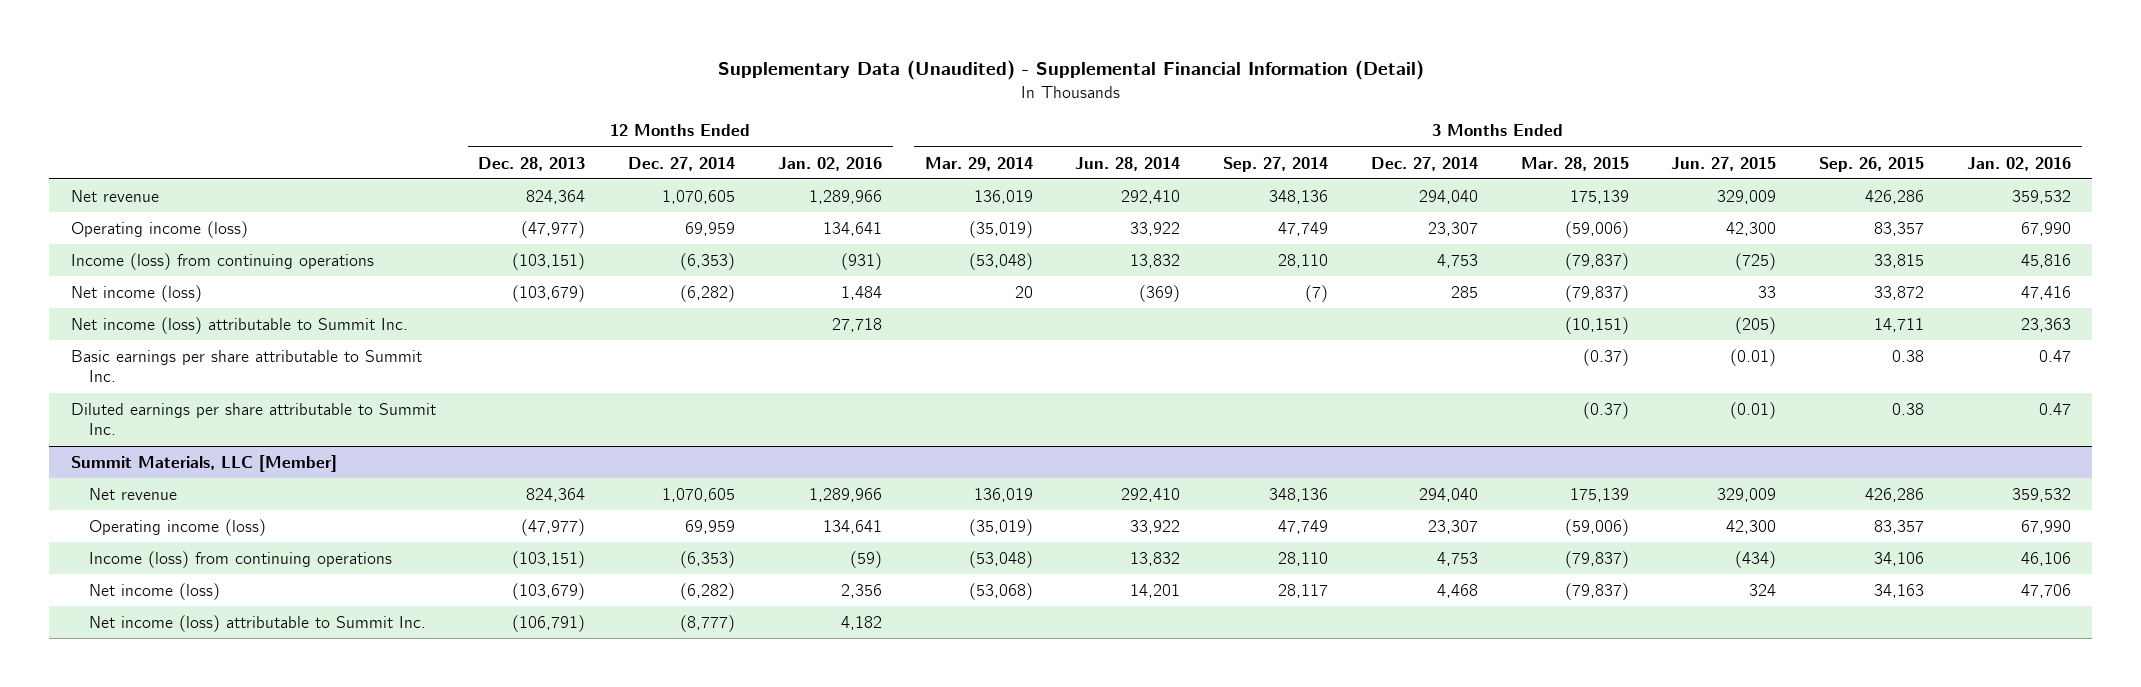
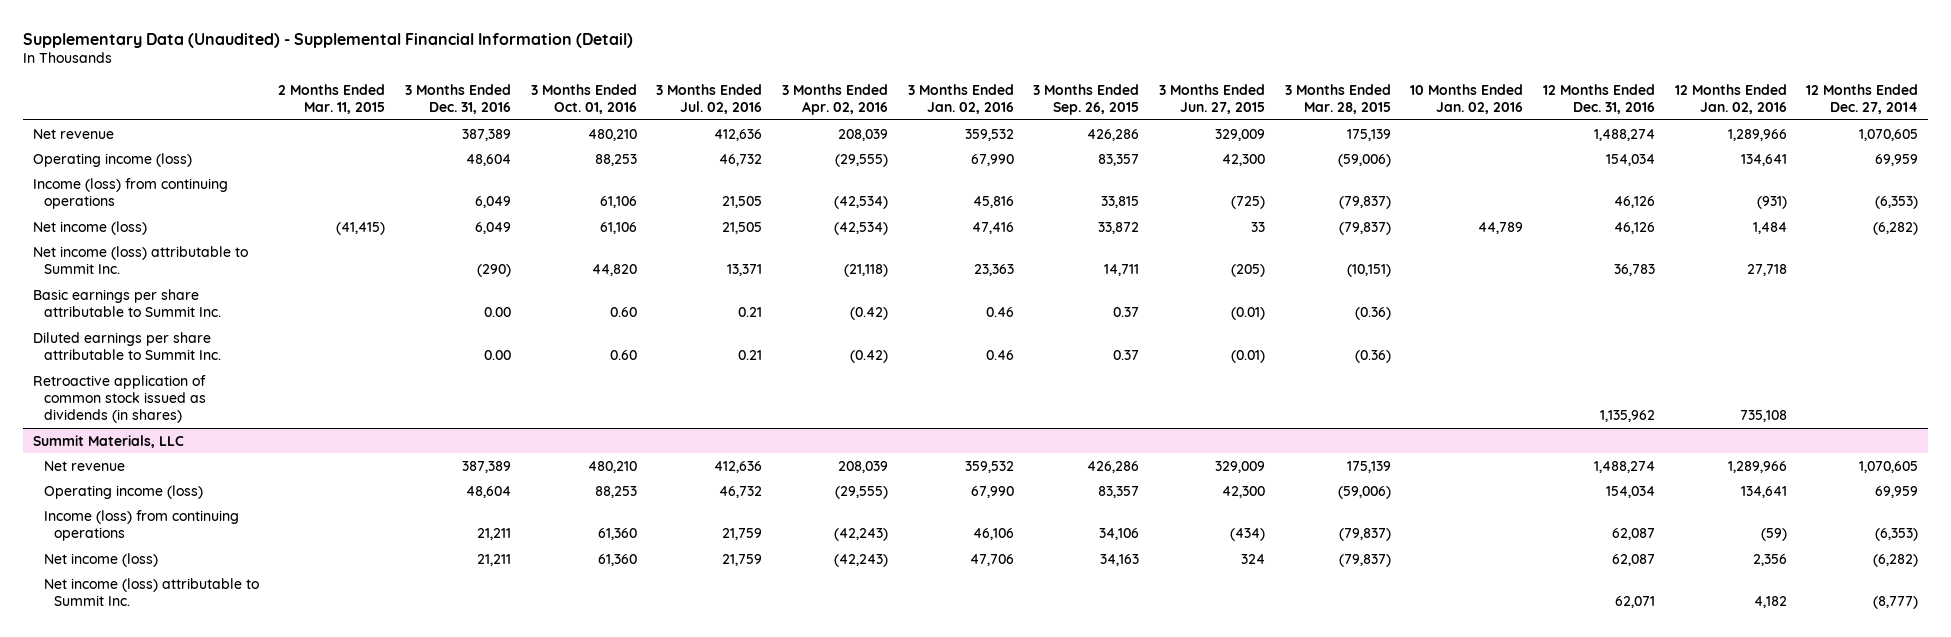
- | 12 Months Ended Dec. 28, 2013 | 12 Months Ended Dec. 27, 2014 | 12 Months Ended Jan. 02, 2016 | 3 Months Ended Mar. 29, 2014 | 3 Months Ended Jun. 28, 2014 | 3 Months Ended Sep. 27, 2014 | 3 Months Ended Dec. 27, 2014 | 3 Months Ended Mar. 28, 2015 | 3 Months Ended Jun. 27, 2015 | 3 Months Ended Sep. 26, 2015 | 3 Months Ended Jan. 02, 2016
+ | 2 Months Ended Mar. 11, 2015 | 3 Months Ended Dec. 31, 2016 | 3 Months Ended Oct. 01, 2016 | 3 Months Ended Jul. 02, 2016 | 3 Months Ended Apr. 02, 2016 | 3 Months Ended Jan. 02, 2016 | 3 Months Ended Sep. 26, 2015 | 3 Months Ended Jun. 27, 2015 | 3 Months Ended Mar. 28, 2015 | 10 Months Ended Jan. 02, 2016 | 12 Months Ended Dec. 31, 2016 | 12 Months Ended Jan. 02, 2016 | 12 Months Ended Dec. 27, 2014
- Basic earnings per share attributable to Summit Inc. | | | | | | | | (0.37) | (0.01) | 0.38 | 0.47
- Diluted earnings per share attributable to Summit Inc. | | | | | | | | (0.37) | (0.01) | 0.38 | 0.47
- Summit Materials, LLC [Member]
+ Basic earnings per share attributable to Summit Inc. | | 0.00 | 0.60 | 0.21 | (0.42) | 0.46 | 0.37 | (0.01) | (0.36) | | | |
+ Diluted earnings per share attributable to Summit Inc. | | 0.00 | 0.60 | 0.21 | (0.42) | 0.46 | 0.37 | (0.01) | (0.36) | | | |
+ Retroactive application of common stock issued as dividends (in shares) | | | | | | | | | | | 1,135,962 | 735,108 |
+ Summit Materials, LLC

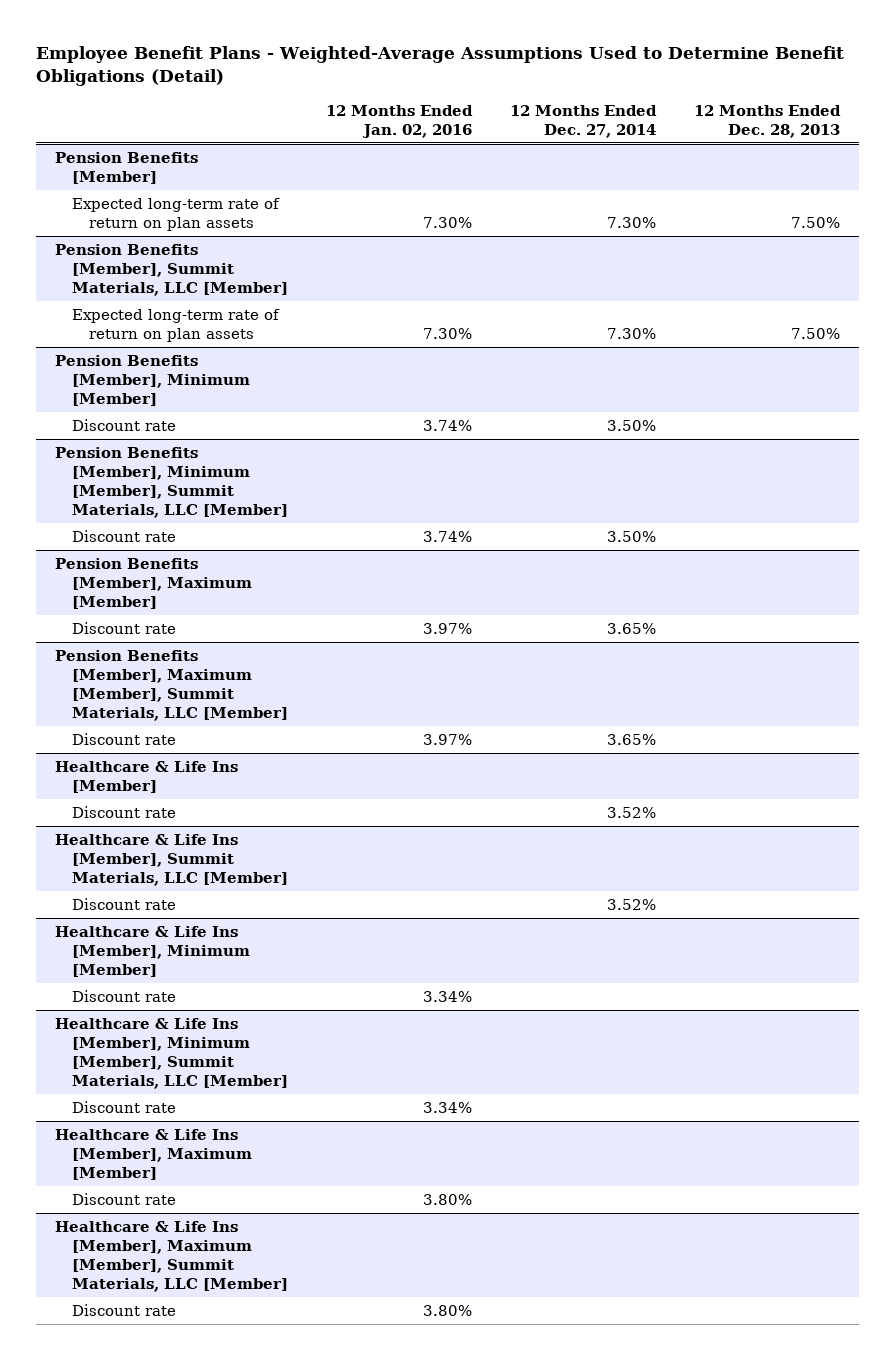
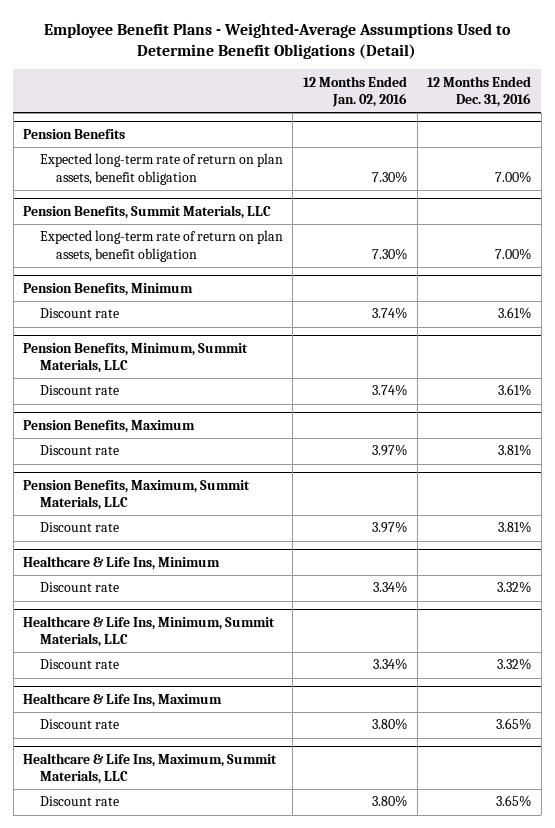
- | 12 Months Ended Jan. 02, 2016 | 12 Months Ended Dec. 27, 2014 | 12 Months Ended Dec. 28, 2013
+ | 12 Months Ended Jan. 02, 2016 | 12 Months Ended Dec. 31, 2016
- Pension Benefits [Member]
- Expected long-term rate of return on plan assets | 7.30% | 7.30% | 7.50%
- Pension Benefits [Member], Summit Materials, LLC [Member]
- Expected long-term rate of return on plan assets | 7.30% | 7.30% | 7.50%
- Pension Benefits [Member], Minimum [Member]
+ Pension Benefits
+ Expected long-term rate of return on plan assets, benefit obligation | 7.30% | 7.00%
+ Pension Benefits, Summit Materials, LLC
+ Expected long-term rate of return on plan assets, benefit obligation | 7.30% | 7.00%
+ Pension Benefits, Minimum
- Pension Benefits [Member], Minimum [Member], Summit Materials, LLC [Member]
+ Pension Benefits, Minimum, Summit Materials, LLC
- Pension Benefits [Member], Maximum [Member]
+ Pension Benefits, Maximum
- Pension Benefits [Member], Maximum [Member], Summit Materials, LLC [Member]
+ Pension Benefits, Maximum, Summit Materials, LLC
- Healthcare & Life Ins [Member]
- Discount rate | | 3.52% |
- Healthcare & Life Ins [Member], Summit Materials, LLC [Member]
- Discount rate | | 3.52% |
- Healthcare & Life Ins [Member], Minimum [Member]
+ Healthcare & Life Ins, Minimum
- Healthcare & Life Ins [Member], Minimum [Member], Summit Materials, LLC [Member]
+ Healthcare & Life Ins, Minimum, Summit Materials, LLC
- Healthcare & Life Ins [Member], Maximum [Member]
+ Healthcare & Life Ins, Maximum
- Healthcare & Life Ins [Member], Maximum [Member], Summit Materials, LLC [Member]
+ Healthcare & Life Ins, Maximum, Summit Materials, LLC

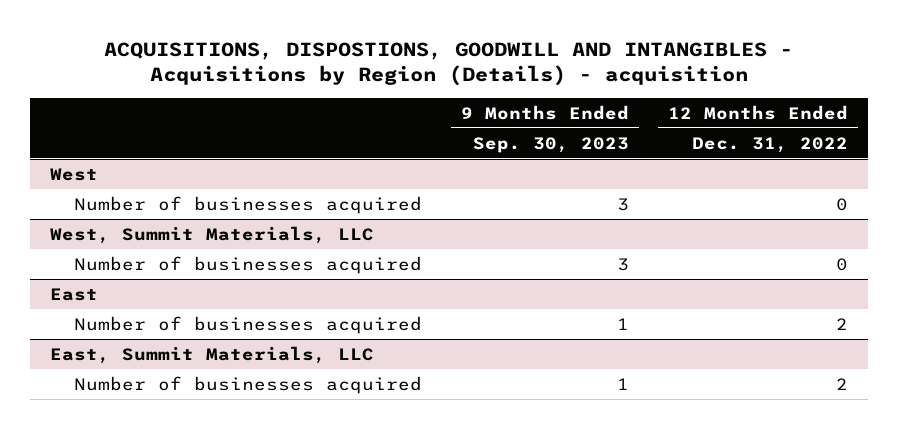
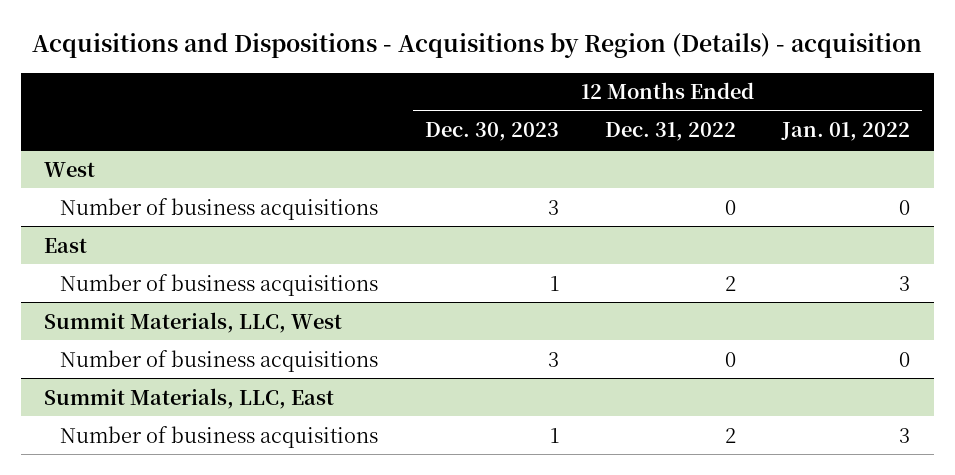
- ACQUISITIONS, DISPOSTIONS, GOODWILL AND INTANGIBLES - Acquisitions by Region (Details) - acquisition
+ Acquisitions and Dispositions - Acquisitions by Region (Details) - acquisition
- | 9 Months Ended Sep. 30, 2023 | 12 Months Ended Dec. 31, 2022
+ | 12 Months Ended Dec. 30, 2023 | 12 Months Ended Dec. 31, 2022 | 12 Months Ended Jan. 01, 2022
@ West
- Number of businesses acquired | 3 | 0
- West, Summit Materials, LLC
- Number of businesses acquired | 3 | 0
@ West
+ Number of business acquisitions | 3 | 0 | 0
@ East
- Number of businesses acquired | 1 | 2
- East, Summit Materials, LLC
- Number of businesses acquired | 1 | 2
@ East
+ Number of business acquisitions | 1 | 2 | 3
+ Summit Materials, LLC, West
+ Number of business acquisitions | 3 | 0 | 0
+ Summit Materials, LLC, East
+ Number of business acquisitions | 1 | 2 | 3

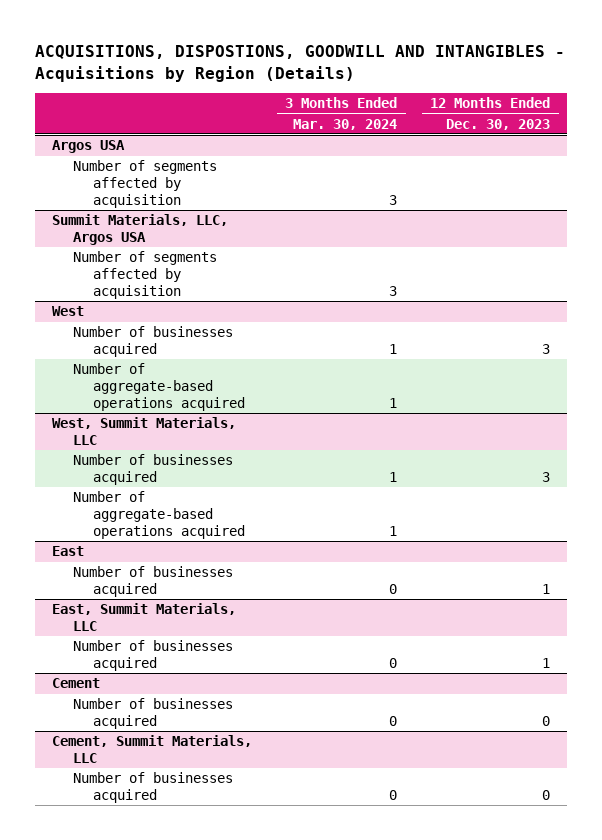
- Acquisitions and Dispositions - Acquisitions by Region (Details) - acquisition
+ ACQUISITIONS, DISPOSTIONS, GOODWILL AND INTANGIBLES - Acquisitions by Region (Details)
- | 12 Months Ended Dec. 30, 2023 | 12 Months Ended Dec. 31, 2022 | 12 Months Ended Jan. 01, 2022
+ | 3 Months Ended Mar. 30, 2024 | 12 Months Ended Dec. 30, 2023
+ Argos USA
+ Number of segments affected by acquisition | 3 |
+ Summit Materials, LLC, Argos USA
+ Number of segments affected by acquisition | 3 |
@ West
- Number of business acquisitions | 3 | 0 | 0
+ Number of businesses acquired | 1 | 3
+ Number of aggregate-based operations acquired | 1 |
+ West, Summit Materials, LLC
+ Number of businesses acquired | 1 | 3
+ Number of aggregate-based operations acquired | 1 |
@ East
- Number of business acquisitions | 1 | 2 | 3
- Summit Materials, LLC, West
- Number of business acquisitions | 3 | 0 | 0
- Summit Materials, LLC, East
- Number of business acquisitions | 1 | 2 | 3
@ East
+ Number of businesses acquired | 0 | 1
+ East, Summit Materials, LLC
+ Number of businesses acquired | 0 | 1
+ Cement
+ Number of businesses acquired | 0 | 0
+ Cement, Summit Materials, LLC
+ Number of businesses acquired | 0 | 0

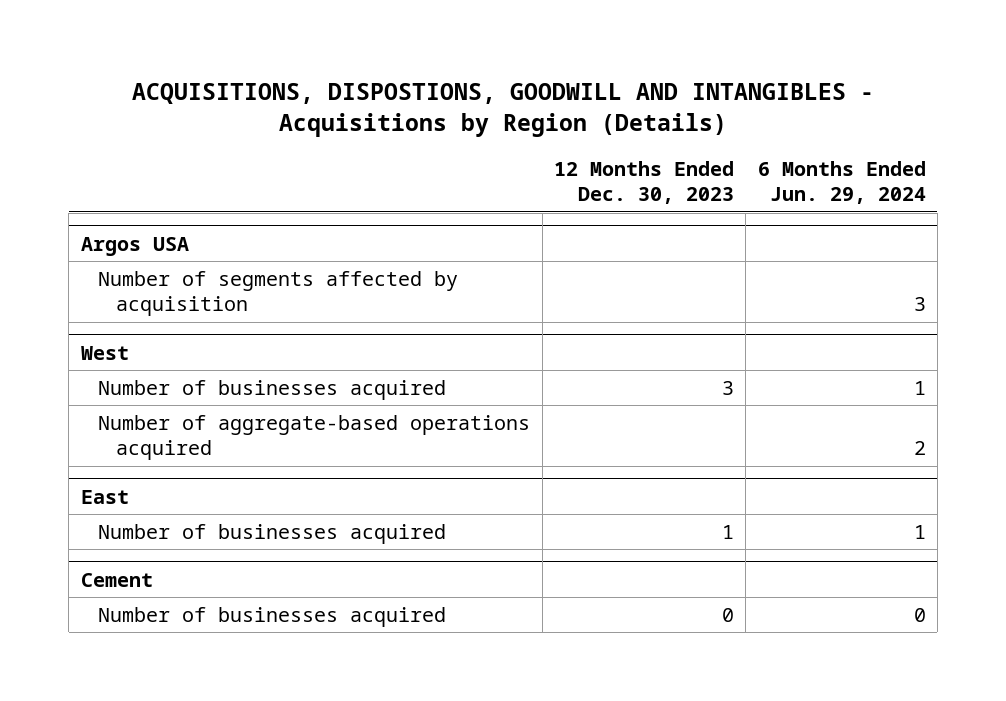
- | 3 Months Ended Mar. 30, 2024 | 12 Months Ended Dec. 30, 2023
+ | 12 Months Ended Dec. 30, 2023 | 6 Months Ended Jun. 29, 2024
- Summit Materials, LLC, Argos USA
- Number of segments affected by acquisition | 3 |
- West, Summit Materials, LLC
- Number of businesses acquired | 1 | 3
- Number of aggregate-based operations acquired | 1 |
- East, Summit Materials, LLC
- Number of businesses acquired | 0 | 1
- Cement, Summit Materials, LLC
- Number of businesses acquired | 0 | 0

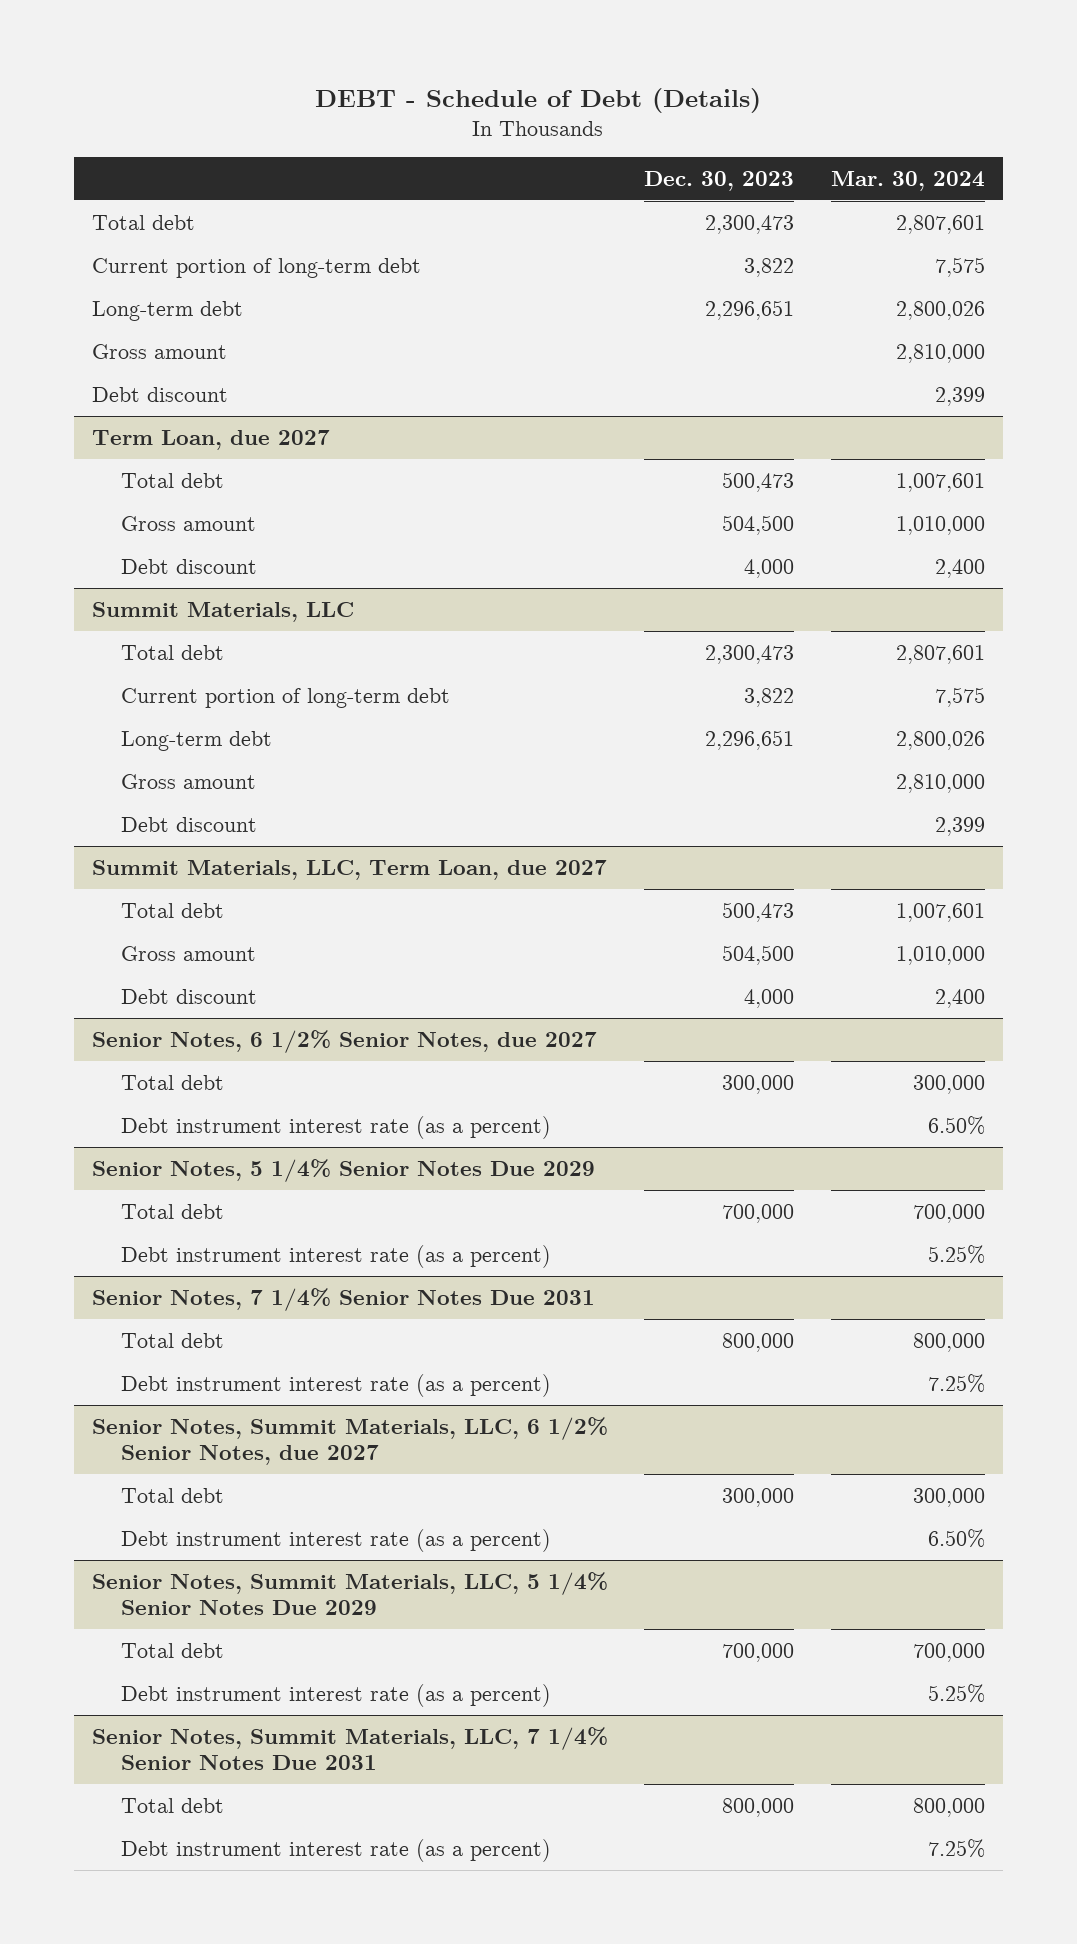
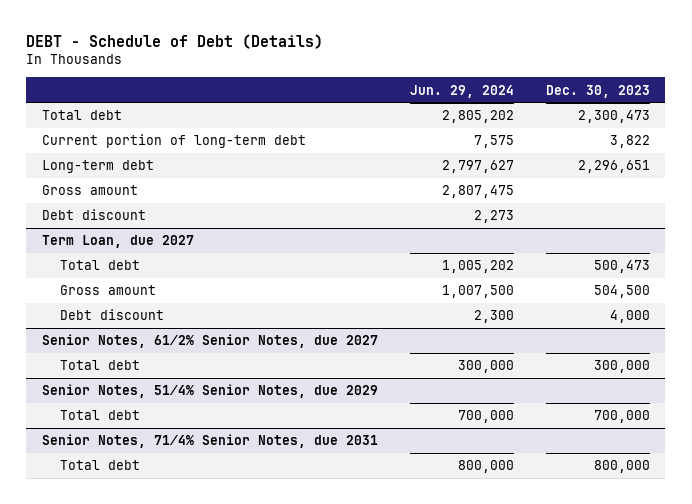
- | Dec. 30, 2023 | Mar. 30, 2024
+ | Jun. 29, 2024 | Dec. 30, 2023
- Summit Materials, LLC
- Total debt | 2,300,473 | 2,807,601
- Current portion of long-term debt | 3,822 | 7,575
- Long-term debt | 2,296,651 | 2,800,026
- Gross amount | | 2,810,000
- Debt discount | | 2,399
- Summit Materials, LLC, Term Loan, due 2027
- Total debt | 500,473 | 1,007,601
- Gross amount | 504,500 | 1,010,000
- Debt discount | 4,000 | 2,400
- Senior Notes, 6 1/2% Senior Notes, due 2027
- Total debt | 300,000 | 300,000
- Debt instrument interest rate (as a percent) | | 6.50%
- Senior Notes, 5 1/4% Senior Notes Due 2029
- Total debt | 700,000 | 700,000
- Debt instrument interest rate (as a percent) | | 5.25%
- Senior Notes, 7 1/4% Senior Notes Due 2031
- Total debt | 800,000 | 800,000
- Debt instrument interest rate (as a percent) | | 7.25%
- Senior Notes, Summit Materials, LLC, 6 1/2% Senior Notes, due 2027
+ Senior Notes, 61⁄2% Senior Notes, due 2027
- Debt instrument interest rate (as a percent) | | 6.50%
- Senior Notes, Summit Materials, LLC, 5 1/4% Senior Notes Due 2029
+ Senior Notes, 51⁄4% Senior Notes, due 2029
- Debt instrument interest rate (as a percent) | | 5.25%
- Senior Notes, Summit Materials, LLC, 7 1/4% Senior Notes Due 2031
+ Senior Notes, 71⁄4% Senior Notes, due 2031
- Debt instrument interest rate (as a percent) | | 7.25%

